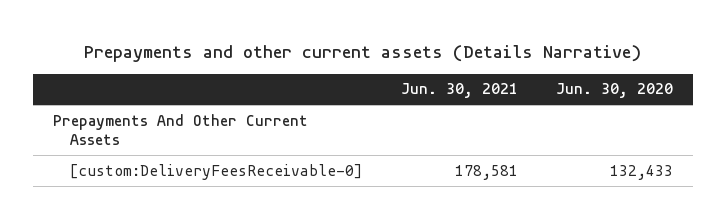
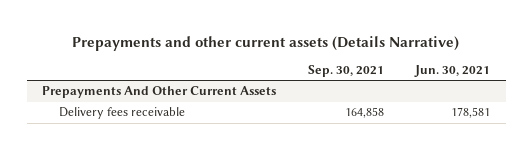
- | Jun. 30, 2021 | Jun. 30, 2020
+ | Sep. 30, 2021 | Jun. 30, 2021
- [custom:DeliveryFeesReceivable-0] | 178,581 | 132,433
+ Delivery fees receivable | 164,858 | 178,581

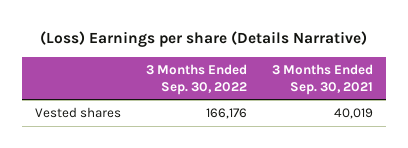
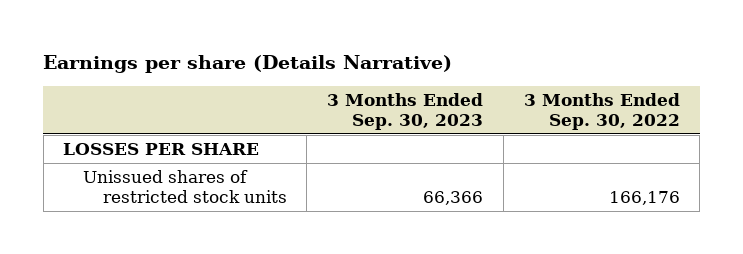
- (Loss) Earnings per share (Details Narrative)
+ Earnings per share (Details Narrative)
- | 3 Months Ended Sep. 30, 2022 | 3 Months Ended Sep. 30, 2021
+ | 3 Months Ended Sep. 30, 2023 | 3 Months Ended Sep. 30, 2022
- Vested shares | 166,176 | 40,019
+ LOSSES PER SHARE
+ Unissued shares of restricted stock units | 66,366 | 166,176

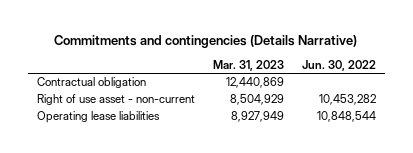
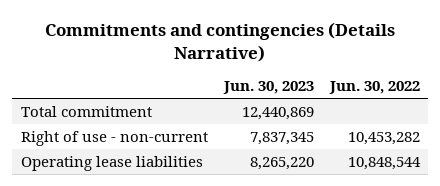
- | Mar. 31, 2023 | Jun. 30, 2022
+ | Jun. 30, 2023 | Jun. 30, 2022
- Contractual obligation | 12,440,869 |
- Right of use asset - non-current | 8,504,929 | 10,453,282
+ Total commitment | 12,440,869 |
+ Right of use - non-current | 7,837,345 | 10,453,282

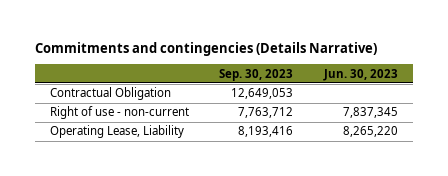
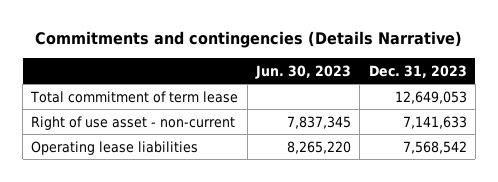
- | Sep. 30, 2023 | Jun. 30, 2023
+ | Jun. 30, 2023 | Dec. 31, 2023
- Contractual Obligation | 12,649,053 |
- Right of use - non-current | 7,763,712 | 7,837,345
- Operating Lease, Liability | 8,193,416 | 8,265,220
+ Total commitment of term lease | | 12,649,053
+ Right of use asset - non-current | 7,837,345 | 7,141,633
+ Operating lease liabilities | 8,265,220 | 7,568,542

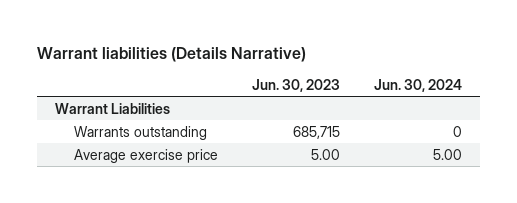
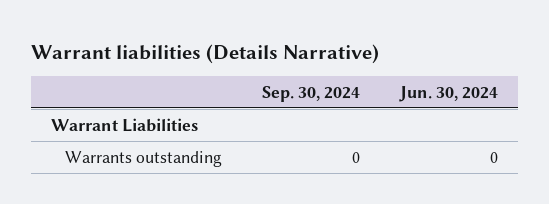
- | Jun. 30, 2023 | Jun. 30, 2024
+ | Sep. 30, 2024 | Jun. 30, 2024
- Average exercise price | 5.00 | 5.00

